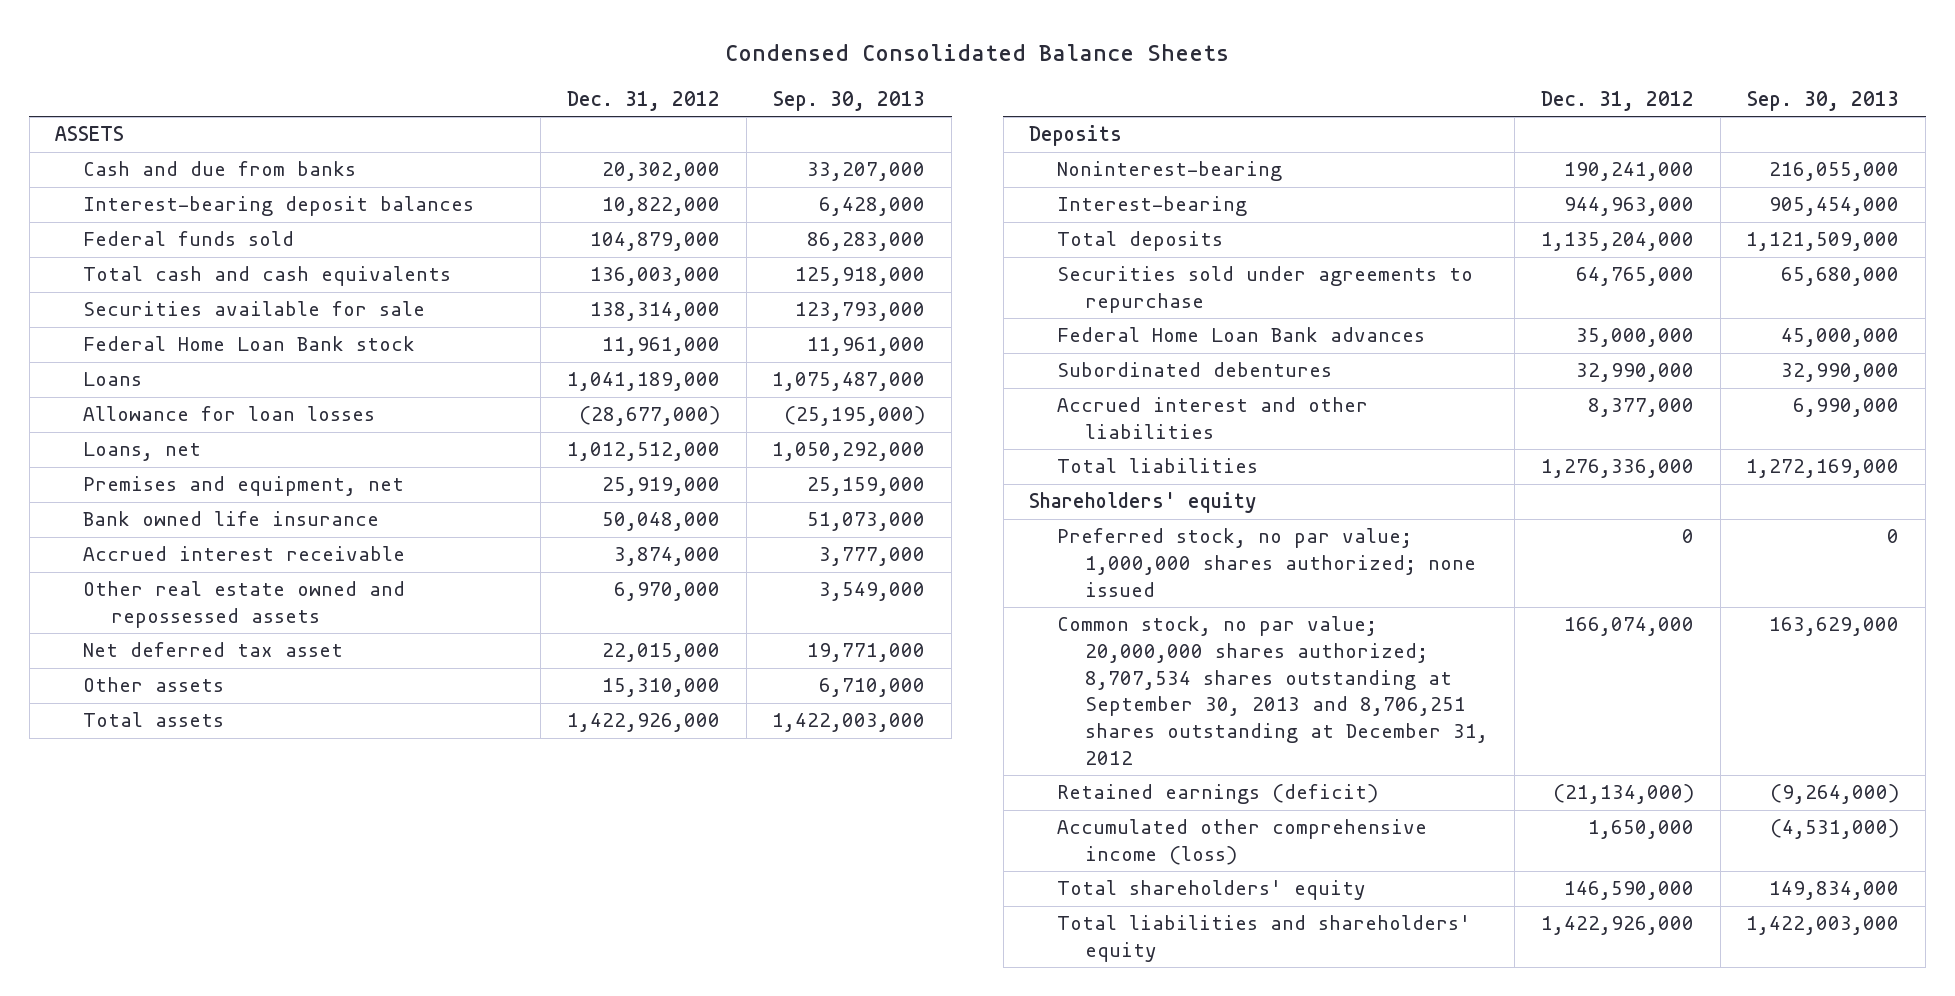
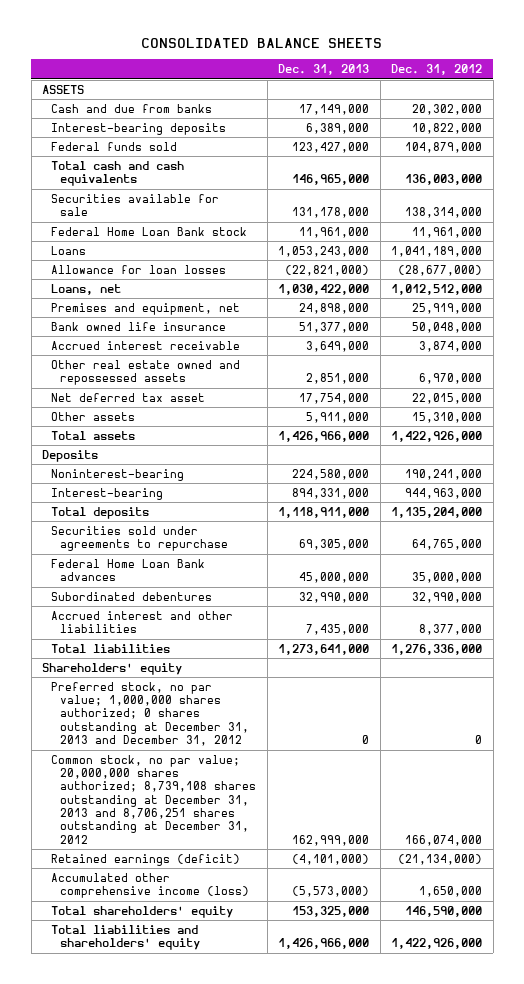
- Condensed Consolidated Balance Sheets
+ CONSOLIDATED BALANCE SHEETS
- | Dec. 31, 2012 | Sep. 30, 2013
+ | Dec. 31, 2013 | Dec. 31, 2012
- Interest-bearing deposit balances | 10,822,000 | 6,428,000
+ Interest-bearing deposits | 6,389,000 | 10,822,000
- Preferred stock, no par value; 1,000,000 shares authorized; none issued | 0 | 0
- Common stock, no par value; 20,000,000 shares authorized; 8,707,534 shares outstanding at September 30, 2013 and 8,706,251 shares outstanding at December 31, 2012 | 166,074,000 | 163,629,000
+ Preferred stock, no par value; 1,000,000 shares authorized; 0 shares outstanding at December 31, 2013 and December 31, 2012 | 0 | 0
+ Common stock, no par value; 20,000,000 shares authorized; 8,739,108 shares outstanding at December 31, 2013 and 8,706,251 shares outstanding at December 31, 2012 | 162,999,000 | 166,074,000

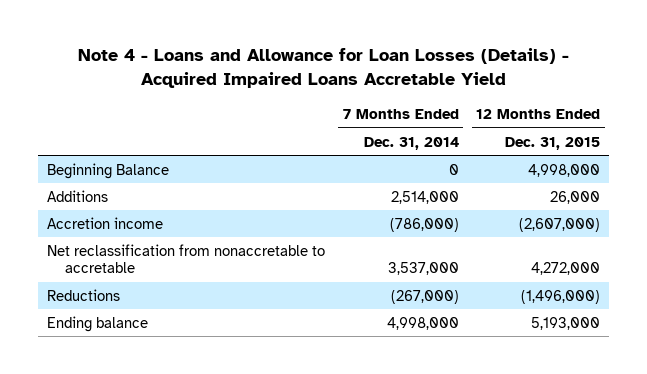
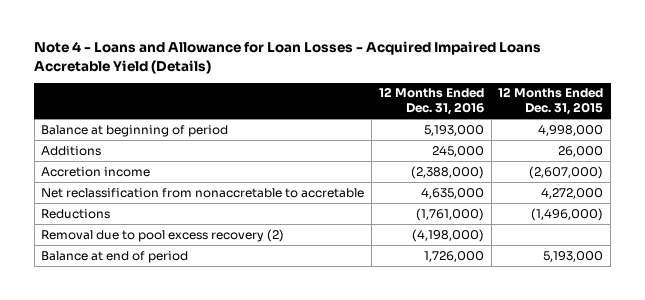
- Note 4 - Loans and Allowance for Loan Losses (Details) - Acquired Impaired Loans Accretable Yield
+ Note 4 - Loans and Allowance for Loan Losses - Acquired Impaired Loans Accretable Yield (Details)
- | 7 Months Ended Dec. 31, 2014 | 12 Months Ended Dec. 31, 2015
+ | 12 Months Ended Dec. 31, 2016 | 12 Months Ended Dec. 31, 2015
- Beginning Balance | 0 | 4,998,000
+ Balance at beginning of period | 5,193,000 | 4,998,000
- Ending balance | 4,998,000 | 5,193,000
+ Removal due to pool excess recovery (2) | (4,198,000) |
+ Balance at end of period | 1,726,000 | 5,193,000

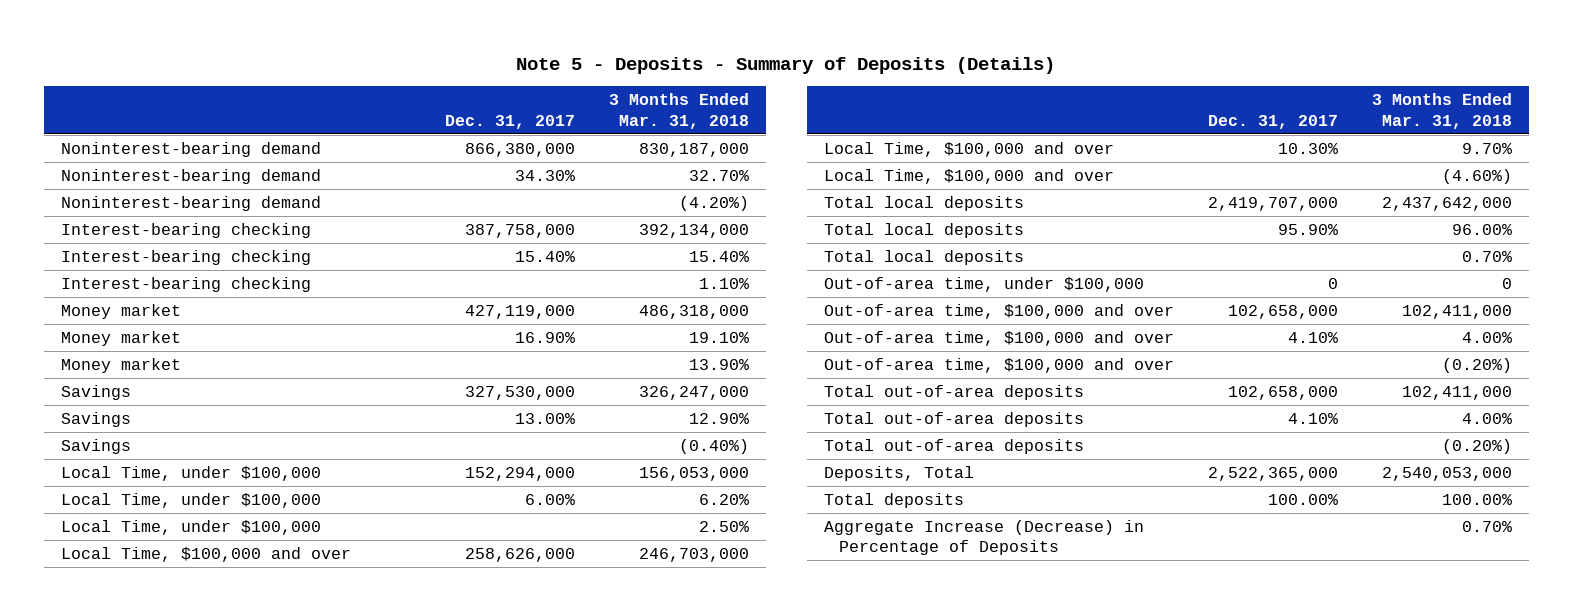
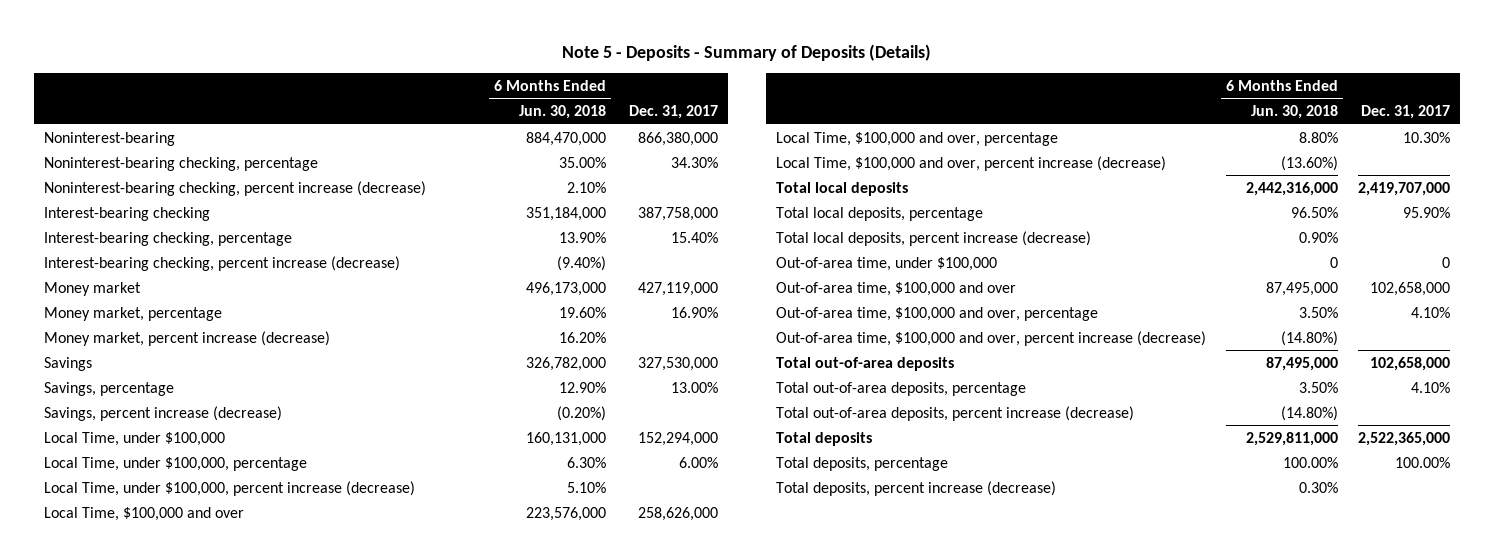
- | Dec. 31, 2017 | 3 Months Ended Mar. 31, 2018
+ | 6 Months Ended Jun. 30, 2018 | Dec. 31, 2017
- Noninterest-bearing demand | 866,380,000 | 830,187,000
- Noninterest-bearing demand | 34.30% | 32.70%
- Noninterest-bearing demand | | (4.20%)
+ Noninterest-bearing | 884,470,000 | 866,380,000
+ Noninterest-bearing checking, percentage | 35.00% | 34.30%
+ Noninterest-bearing checking, percent increase (decrease) | 2.10% |
- Interest-bearing checking | 15.40% | 15.40%
- Interest-bearing checking | | 1.10%
+ Interest-bearing checking, percentage | 13.90% | 15.40%
+ Interest-bearing checking, percent increase (decrease) | (9.40%) |
- Money market | 16.90% | 19.10%
- Money market | | 13.90%
+ Money market, percentage | 19.60% | 16.90%
+ Money market, percent increase (decrease) | 16.20% |
- Savings | 13.00% | 12.90%
- Savings | | (0.40%)
+ Savings, percentage | 12.90% | 13.00%
+ Savings, percent increase (decrease) | (0.20%) |
- Local Time, under $100,000 | 6.00% | 6.20%
- Local Time, under $100,000 | | 2.50%
+ Local Time, under $100,000, percentage | 6.30% | 6.00%
+ Local Time, under $100,000, percent increase (decrease) | 5.10% |
- Local Time, $100,000 and over | 10.30% | 9.70%
- Local Time, $100,000 and over | | (4.60%)
+ Local Time, $100,000 and over, percentage | 8.80% | 10.30%
+ Local Time, $100,000 and over, percent increase (decrease) | (13.60%) |
- Total local deposits | 95.90% | 96.00%
- Total local deposits | | 0.70%
+ Total local deposits, percentage | 96.50% | 95.90%
+ Total local deposits, percent increase (decrease) | 0.90% |
- Out-of-area time, $100,000 and over | 4.10% | 4.00%
- Out-of-area time, $100,000 and over | | (0.20%)
+ Out-of-area time, $100,000 and over, percentage | 3.50% | 4.10%
+ Out-of-area time, $100,000 and over, percent increase (decrease) | (14.80%) |
- Total out-of-area deposits | 4.10% | 4.00%
- Total out-of-area deposits | | (0.20%)
- Deposits, Total | 2,522,365,000 | 2,540,053,000
- Total deposits | 100.00% | 100.00%
- Aggregate Increase (Decrease) in Percentage of Deposits | | 0.70%
+ Total out-of-area deposits, percentage | 3.50% | 4.10%
+ Total out-of-area deposits, percent increase (decrease) | (14.80%) |
+ Total deposits | 2,529,811,000 | 2,522,365,000
+ Total deposits, percentage | 100.00% | 100.00%
+ Total deposits, percent increase (decrease) | 0.30% |

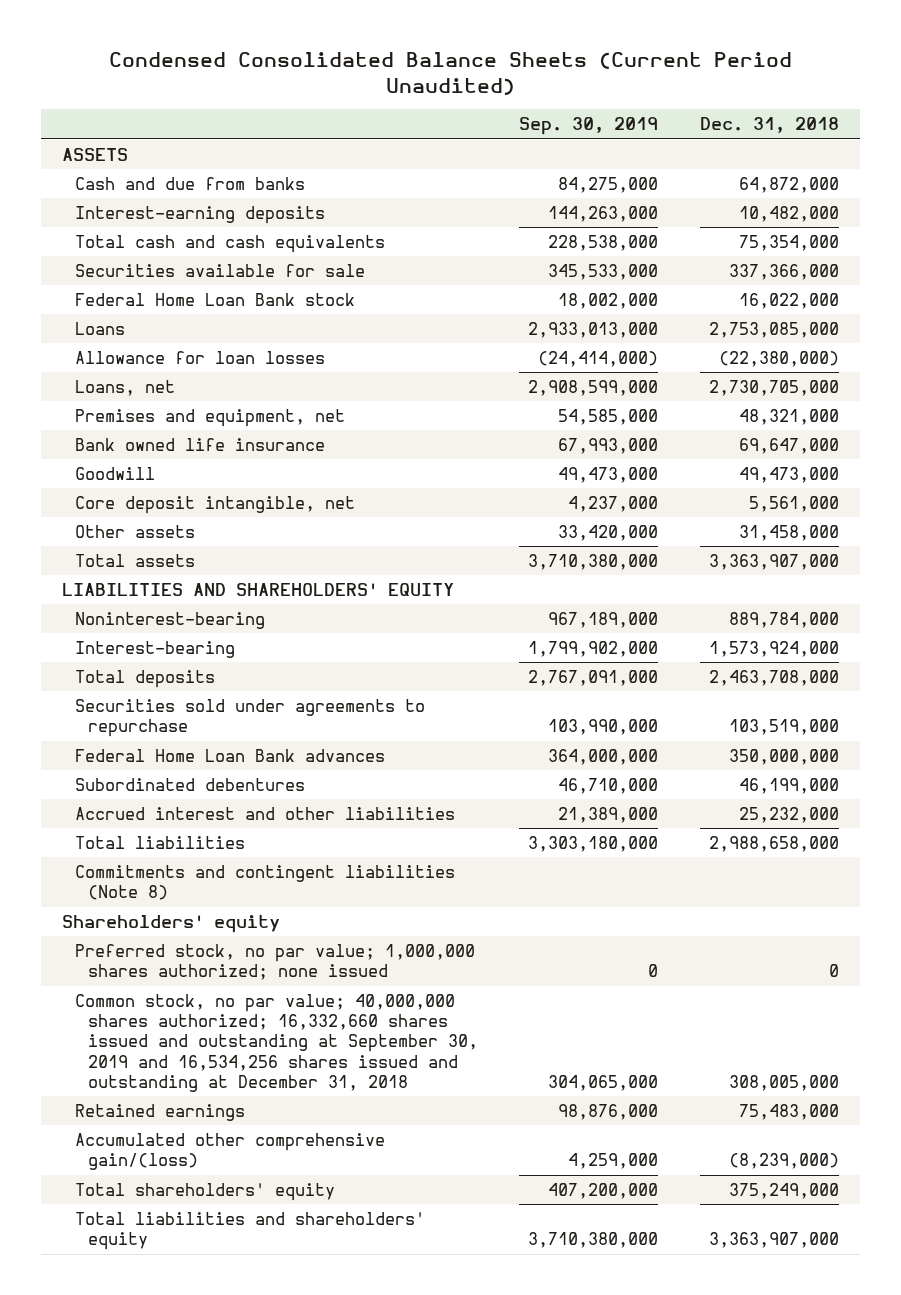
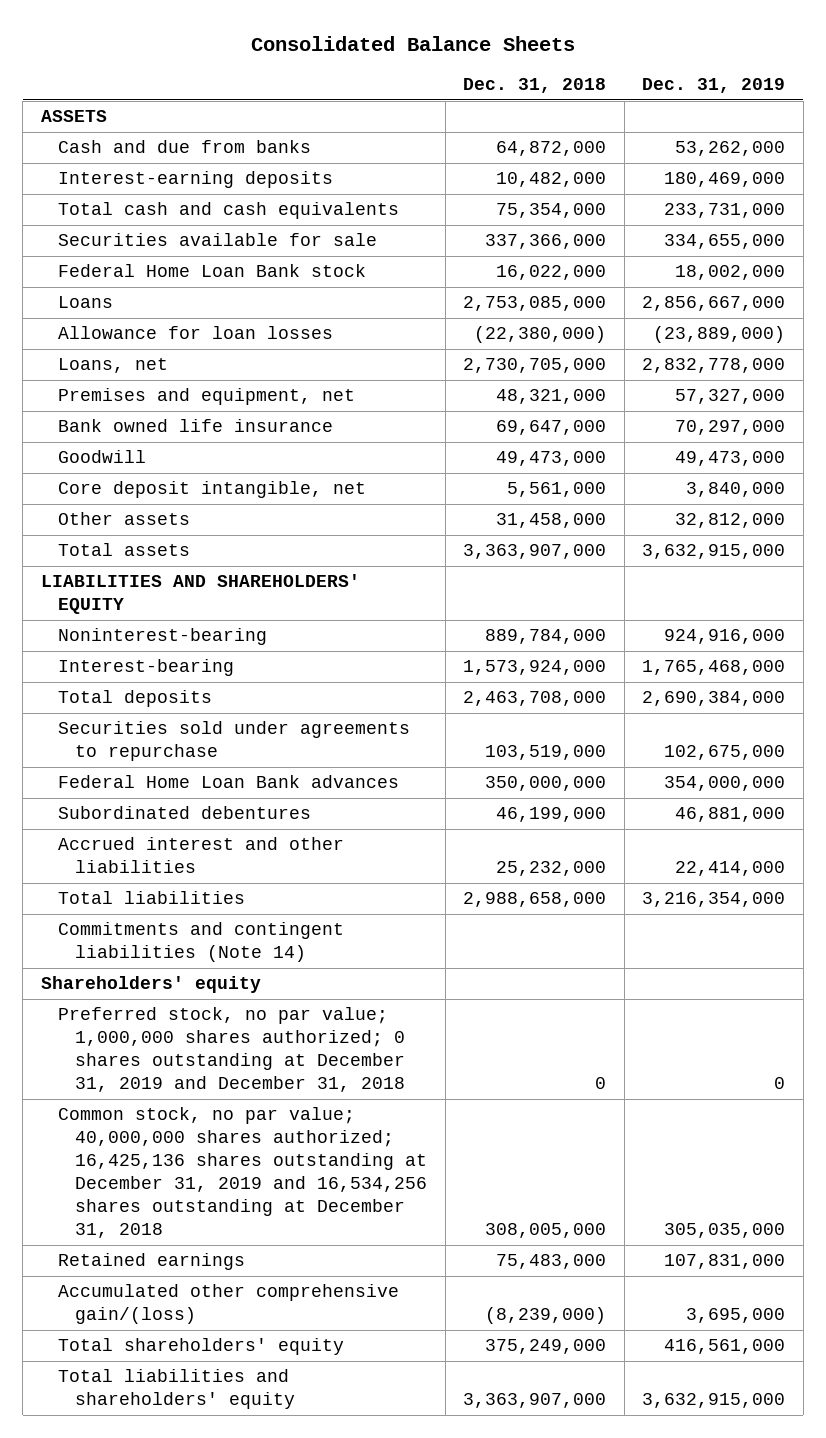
- Condensed Consolidated Balance Sheets (Current Period Unaudited)
+ Consolidated Balance Sheets
- | Sep. 30, 2019 | Dec. 31, 2018
+ | Dec. 31, 2018 | Dec. 31, 2019
- Commitments and contingent liabilities (Note 8)
+ Commitments and contingent liabilities (Note 14)
- Preferred stock, no par value; 1,000,000 shares authorized; none issued | 0 | 0
- Common stock, no par value; 40,000,000 shares authorized; 16,332,660 shares issued and outstanding at September 30, 2019 and 16,534,256 shares issued and outstanding at December 31, 2018 | 304,065,000 | 308,005,000
+ Preferred stock, no par value; 1,000,000 shares authorized; 0 shares outstanding at December 31, 2019 and December 31, 2018 | 0 | 0
+ Common stock, no par value; 40,000,000 shares authorized; 16,425,136 shares outstanding at December 31, 2019 and 16,534,256 shares outstanding at December 31, 2018 | 308,005,000 | 305,035,000

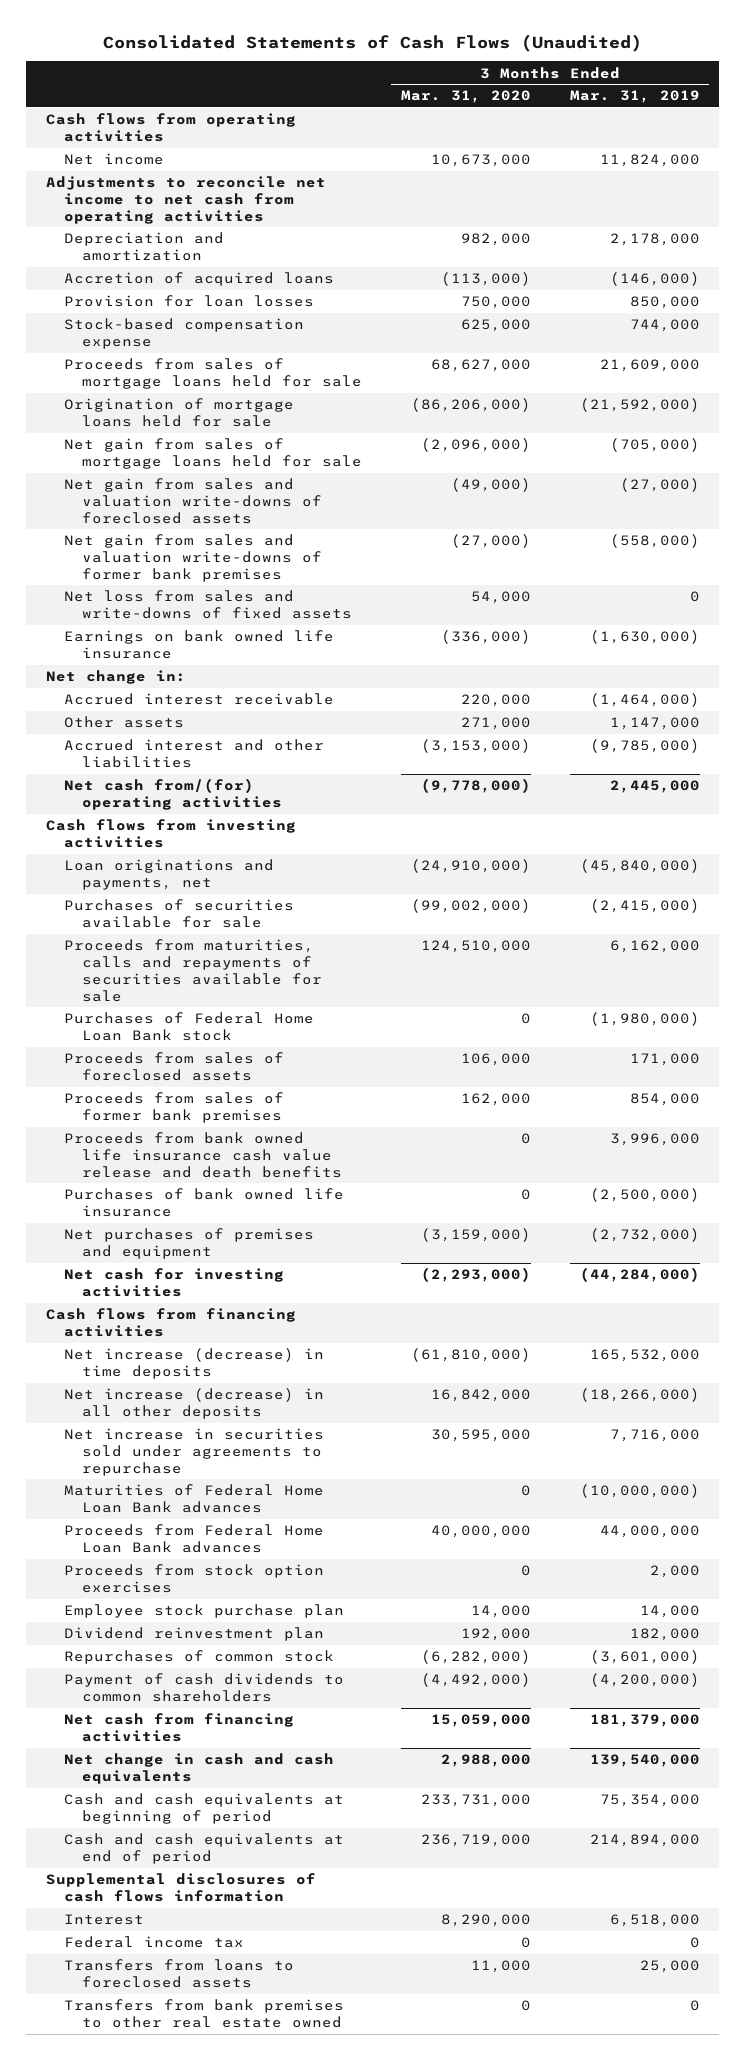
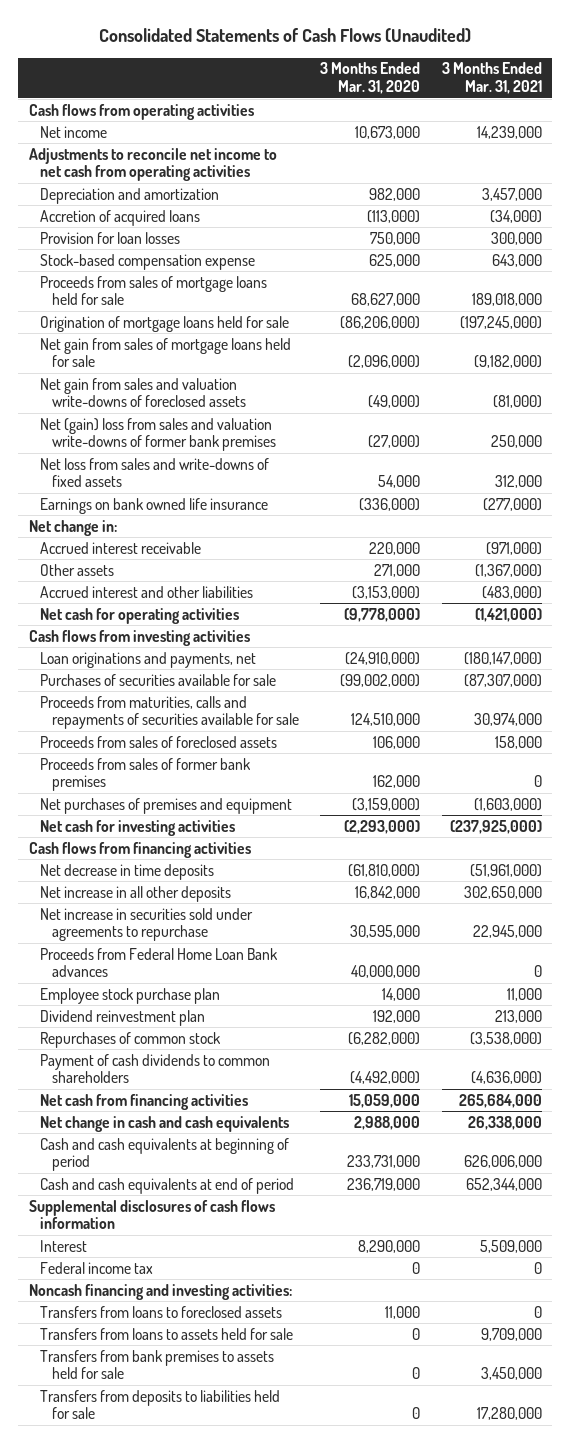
- | 3 Months Ended Mar. 31, 2020 | 3 Months Ended Mar. 31, 2019
+ | 3 Months Ended Mar. 31, 2020 | 3 Months Ended Mar. 31, 2021
- Net gain from sales and valuation write-downs of former bank premises | (27,000) | (558,000)
+ Net (gain) loss from sales and valuation write-downs of former bank premises | (27,000) | 250,000
- Net cash from/(for) operating activities | (9,778,000) | 2,445,000
+ Net cash for operating activities | (9,778,000) | (1,421,000)
- Purchases of Federal Home Loan Bank stock | 0 | (1,980,000)
- Proceeds from bank owned life insurance cash value release and death benefits | 0 | 3,996,000
- Purchases of bank owned life insurance | 0 | (2,500,000)
- Net increase (decrease) in time deposits | (61,810,000) | 165,532,000
- Net increase (decrease) in all other deposits | 16,842,000 | (18,266,000)
+ Net decrease in time deposits | (61,810,000) | (51,961,000)
+ Net increase in all other deposits | 16,842,000 | 302,650,000
- Maturities of Federal Home Loan Bank advances | 0 | (10,000,000)
- Proceeds from stock option exercises | 0 | 2,000
+ Noncash financing and investing activities:
- Transfers from bank premises to other real estate owned | 0 | 0
+ Transfers from loans to assets held for sale | 0 | 9,709,000
+ Transfers from bank premises to assets held for sale | 0 | 3,450,000
+ Transfers from deposits to liabilities held for sale | 0 | 17,280,000

